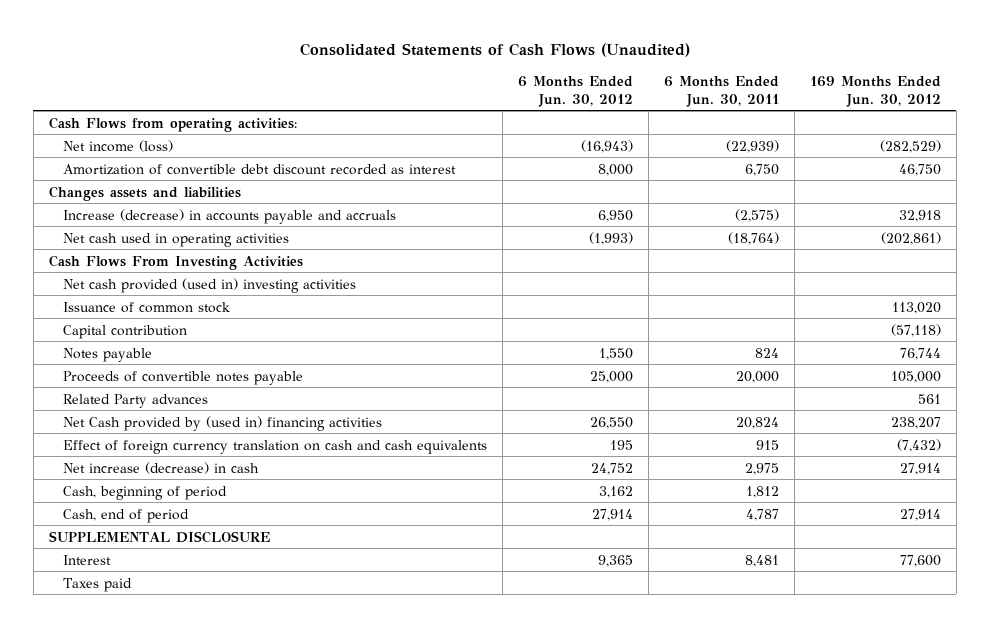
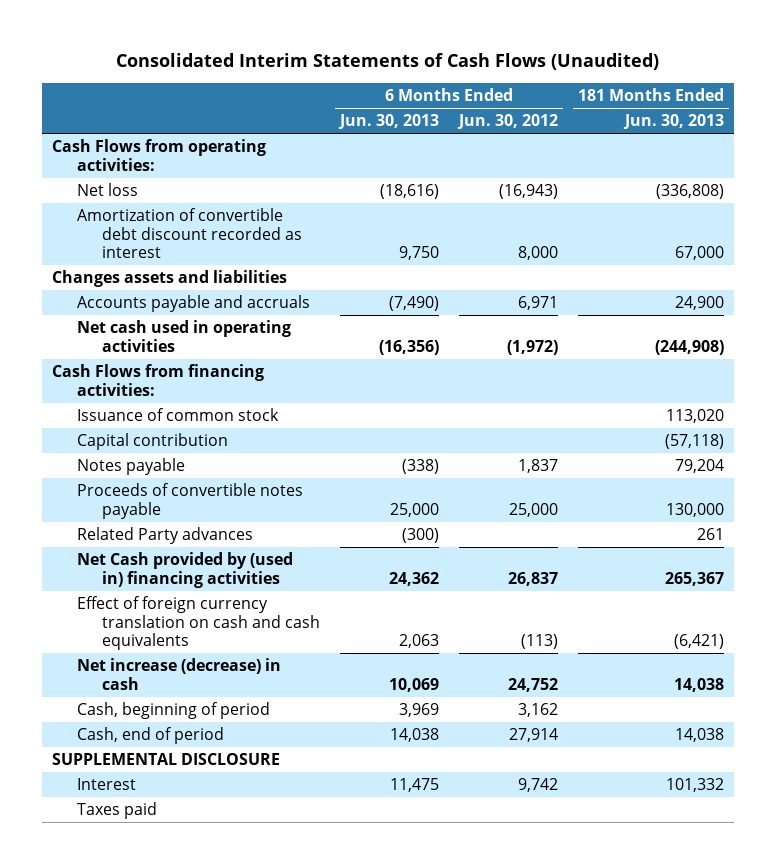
- Consolidated Statements of Cash Flows (Unaudited)
+ Consolidated Interim Statements of Cash Flows (Unaudited)
- | 6 Months Ended Jun. 30, 2012 | 6 Months Ended Jun. 30, 2011 | 169 Months Ended Jun. 30, 2012
+ | 6 Months Ended Jun. 30, 2013 | 6 Months Ended Jun. 30, 2012 | 181 Months Ended Jun. 30, 2013
- Net income (loss) | (16,943) | (22,939) | (282,529)
+ Net loss | (18,616) | (16,943) | (336,808)
- Increase (decrease) in accounts payable and accruals | 6,950 | (2,575) | 32,918
- Net cash used in operating activities | (1,993) | (18,764) | (202,861)
- Cash Flows From Investing Activities
- Net cash provided (used in) investing activities
+ Accounts payable and accruals | (7,490) | 6,971 | 24,900
+ Net cash used in operating activities | (16,356) | (1,972) | (244,908)
+ Cash Flows from financing activities:
- Notes payable | 1,550 | 824 | 76,744
+ Notes payable | (338) | 1,837 | 79,204
- Net Cash provided by (used in) financing activities | 26,550 | 20,824 | 238,207
- Effect of foreign currency translation on cash and cash equivalents | 195 | 915 | (7,432)
+ Net Cash provided by (used in) financing activities | 24,362 | 26,837 | 265,367
+ Effect of foreign currency translation on cash and cash equivalents | 2,063 | (113) | (6,421)
- Interest | 9,365 | 8,481 | 77,600
+ Interest | 11,475 | 9,742 | 101,332

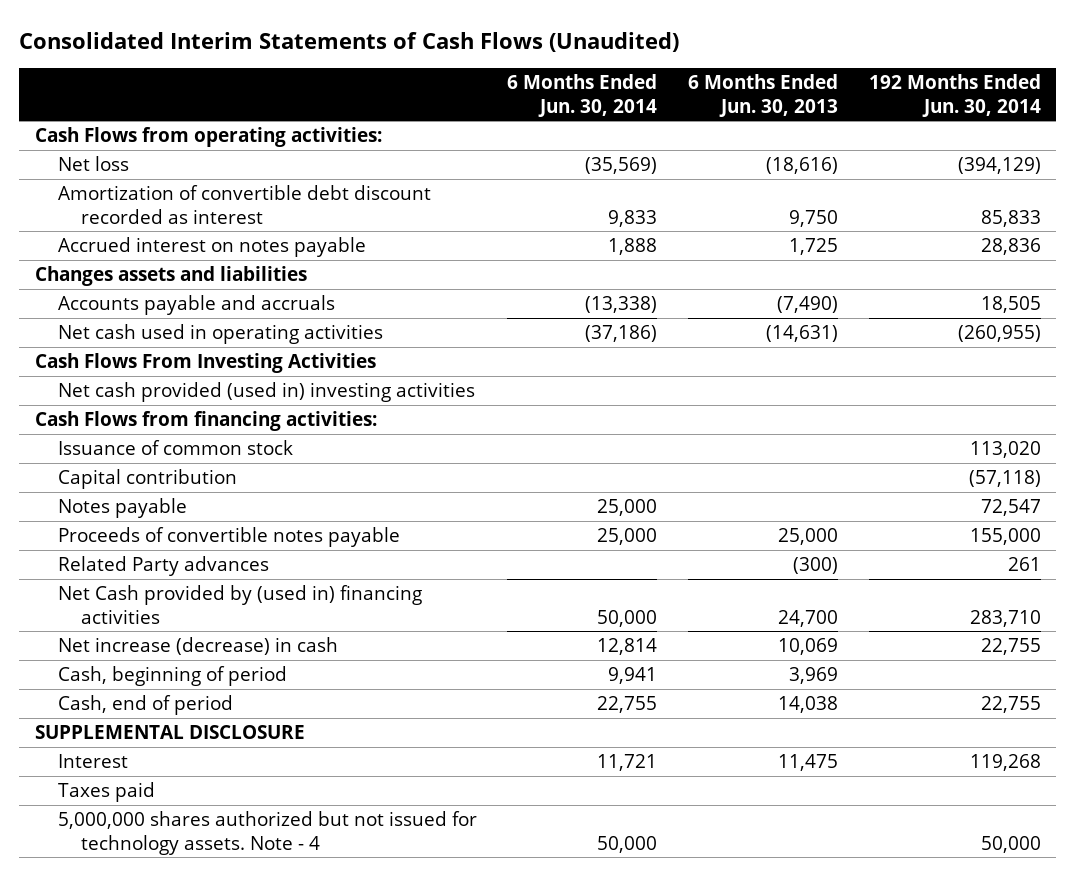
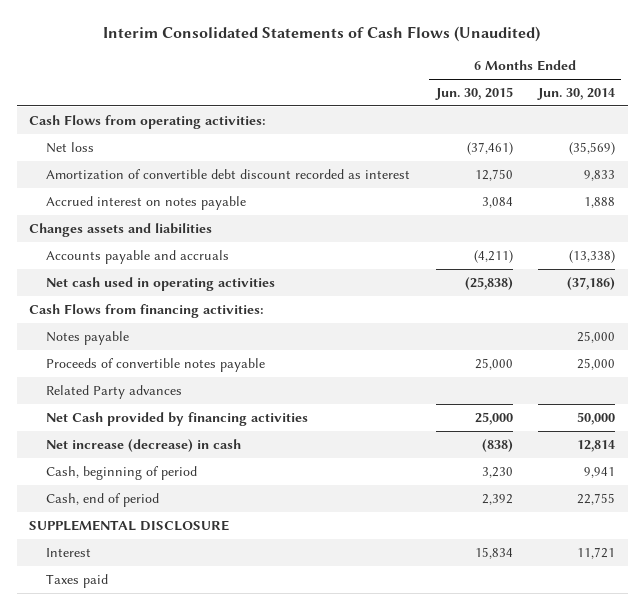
- Consolidated Interim Statements of Cash Flows (Unaudited)
+ Interim Consolidated Statements of Cash Flows (Unaudited)
- | 6 Months Ended Jun. 30, 2014 | 6 Months Ended Jun. 30, 2013 | 192 Months Ended Jun. 30, 2014
+ | 6 Months Ended Jun. 30, 2015 | 6 Months Ended Jun. 30, 2014
- Cash Flows From Investing Activities
- Net cash provided (used in) investing activities
- Issuance of common stock | | | 113,020
- Capital contribution | | | (57,118)
- Net Cash provided by (used in) financing activities | 50,000 | 24,700 | 283,710
+ Net Cash provided by financing activities | 25,000 | 50,000
- 5,000,000 shares authorized but not issued for technology assets. Note - 4 | 50,000 | | 50,000

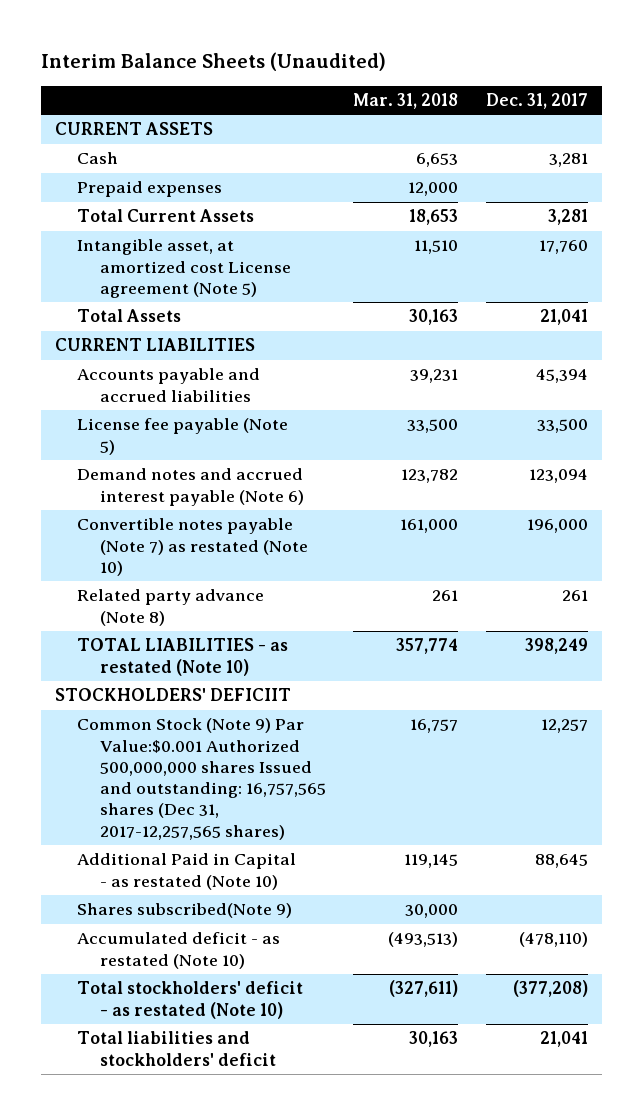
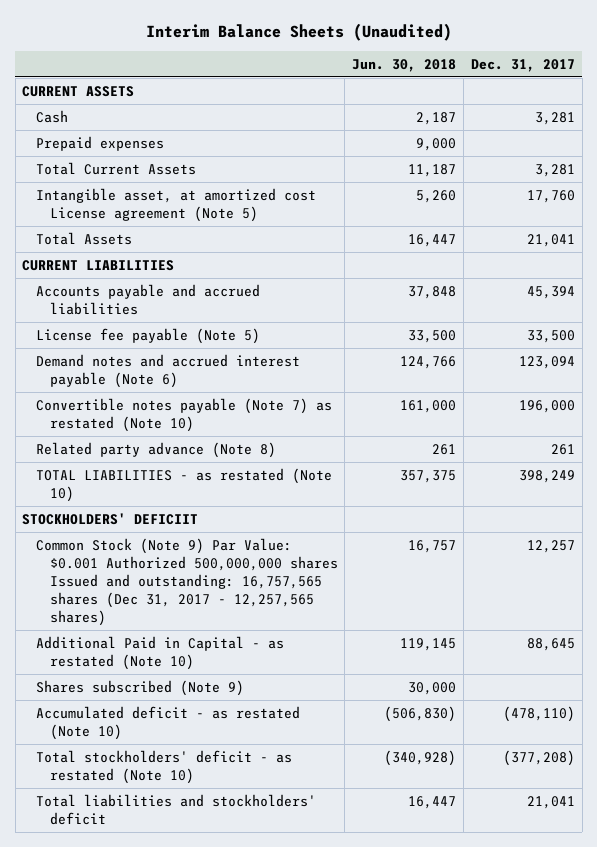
- | Mar. 31, 2018 | Dec. 31, 2017
+ | Jun. 30, 2018 | Dec. 31, 2017
- Common Stock (Note 9) Par Value:$0.001 Authorized 500,000,000 shares Issued and outstanding: 16,757,565 shares (Dec 31, 2017-12,257,565 shares) | 16,757 | 12,257
+ Common Stock (Note 9) Par Value: $0.001 Authorized 500,000,000 shares Issued and outstanding: 16,757,565 shares (Dec 31, 2017 - 12,257,565 shares) | 16,757 | 12,257
- Shares subscribed(Note 9) | 30,000 |
+ Shares subscribed (Note 9) | 30,000 |

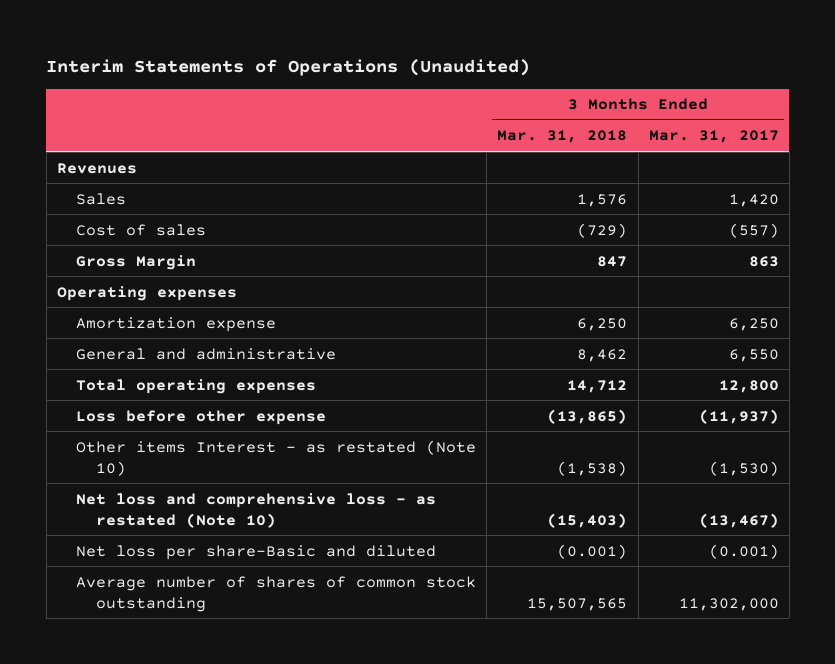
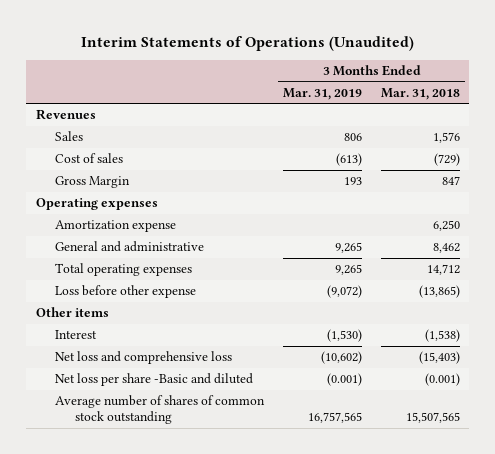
- | 3 Months Ended Mar. 31, 2018 | 3 Months Ended Mar. 31, 2017
+ | 3 Months Ended Mar. 31, 2019 | 3 Months Ended Mar. 31, 2018
- Other items Interest - as restated (Note 10) | (1,538) | (1,530)
- Net loss and comprehensive loss - as restated (Note 10) | (15,403) | (13,467)
- Net loss per share-Basic and diluted | (0.001) | (0.001)
+ Other items
+ Interest | (1,530) | (1,538)
+ Net loss and comprehensive loss | (10,602) | (15,403)
+ Net loss per share -Basic and diluted | (0.001) | (0.001)

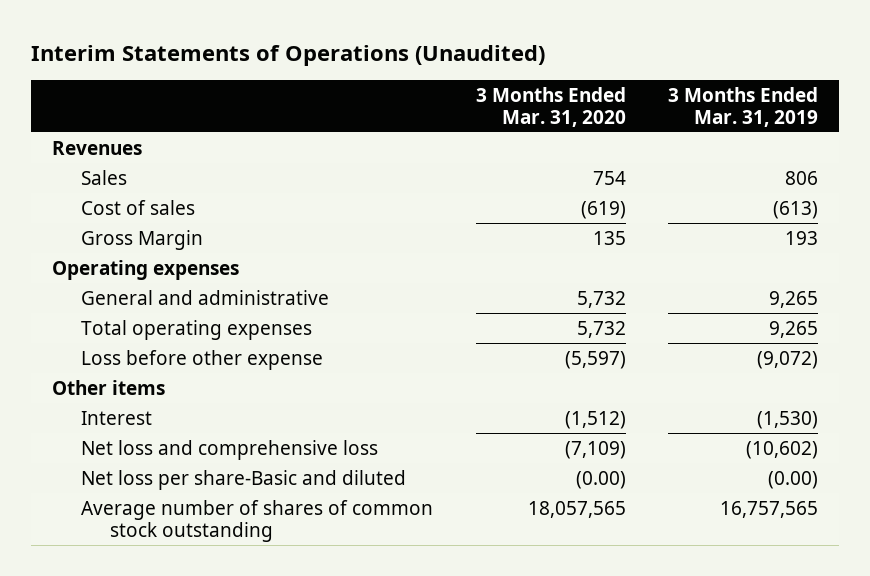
- | 3 Months Ended Mar. 31, 2019 | 3 Months Ended Mar. 31, 2018
+ | 3 Months Ended Mar. 31, 2020 | 3 Months Ended Mar. 31, 2019
- Amortization expense | | 6,250
- Net loss per share -Basic and diluted | (0.001) | (0.001)
+ Net loss per share-Basic and diluted | (0.00) | (0.00)

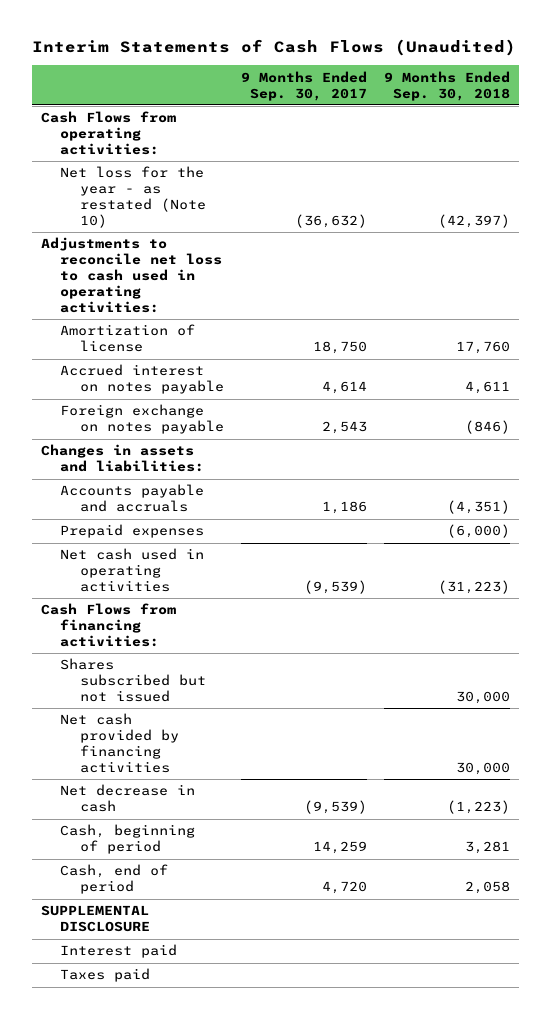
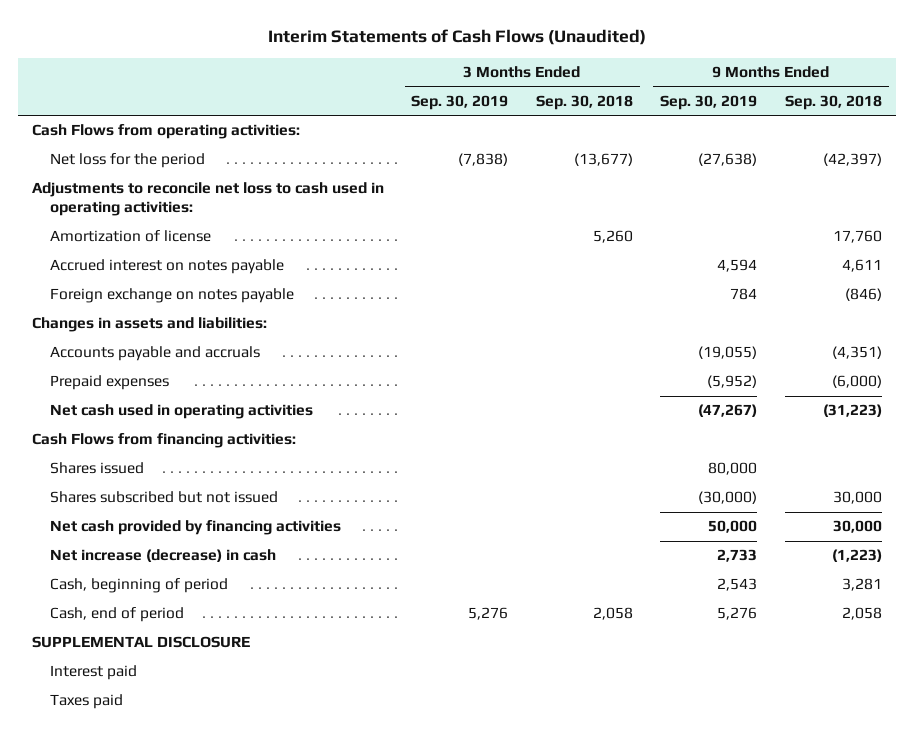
- | 9 Months Ended Sep. 30, 2017 | 9 Months Ended Sep. 30, 2018
+ | 3 Months Ended Sep. 30, 2019 | 3 Months Ended Sep. 30, 2018 | 9 Months Ended Sep. 30, 2019 | 9 Months Ended Sep. 30, 2018
- Net loss for the year - as restated (Note 10) | (36,632) | (42,397)
+ Net loss for the period | (7,838) | (13,677) | (27,638) | (42,397)
+ Shares issued | | | 80,000 |
- Net decrease in cash | (9,539) | (1,223)
+ Net increase (decrease) in cash | | | 2,733 | (1,223)

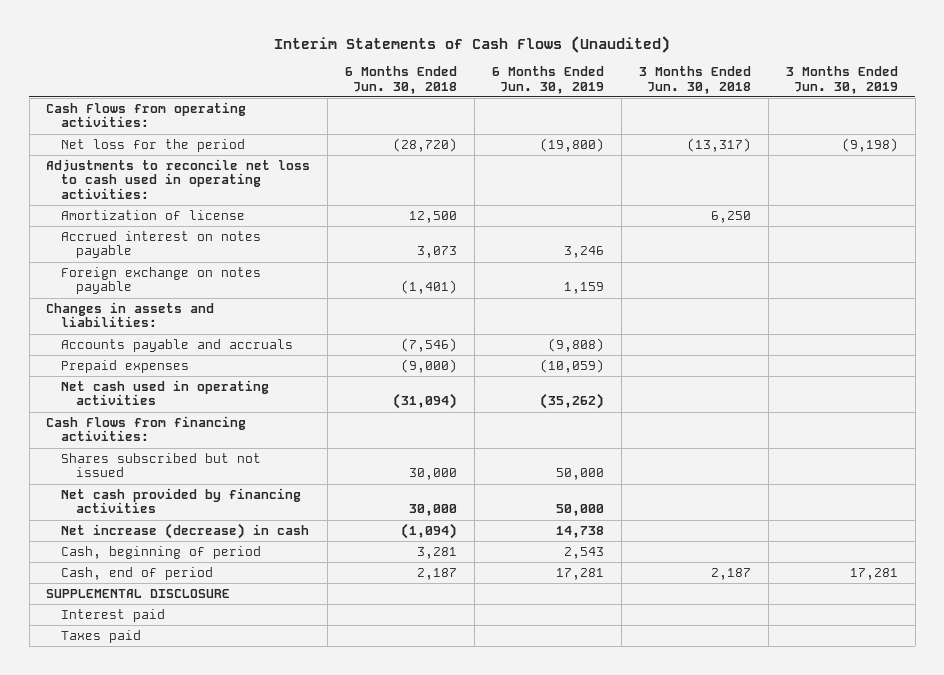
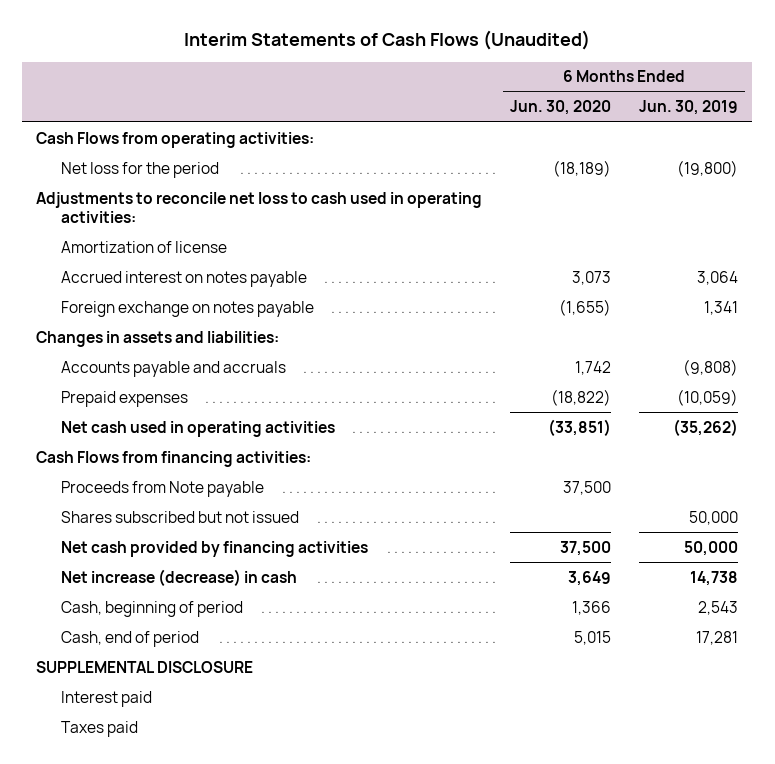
- | 6 Months Ended Jun. 30, 2018 | 6 Months Ended Jun. 30, 2019 | 3 Months Ended Jun. 30, 2018 | 3 Months Ended Jun. 30, 2019
+ | 6 Months Ended Jun. 30, 2020 | 6 Months Ended Jun. 30, 2019
- Accrued interest on notes payable | 3,073 | 3,246 | |
- Foreign exchange on notes payable | (1,401) | 1,159 | |
+ Accrued interest on notes payable | 3,073 | 3,064
+ Foreign exchange on notes payable | (1,655) | 1,341
+ Proceeds from Note payable | 37,500 |

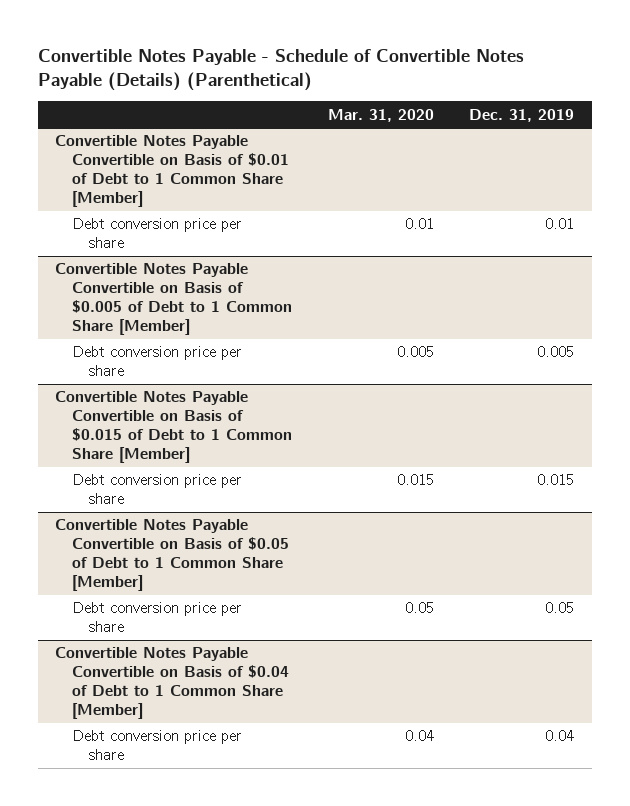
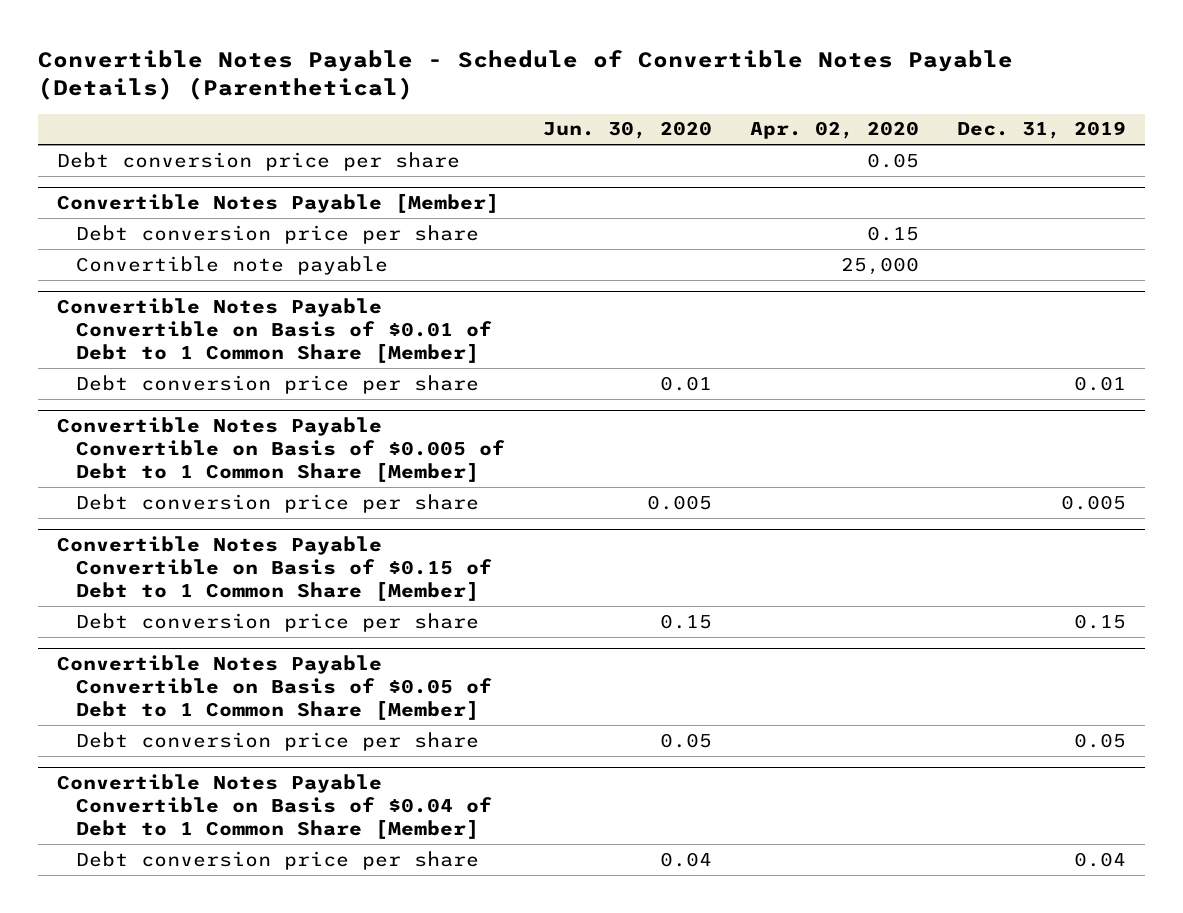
- | Mar. 31, 2020 | Dec. 31, 2019
+ | Jun. 30, 2020 | Apr. 02, 2020 | Dec. 31, 2019
+ Debt conversion price per share | | 0.05 |
+ Convertible Notes Payable [Member]
+ Debt conversion price per share | | 0.15 |
+ Convertible note payable | | 25,000 |
- Convertible Notes Payable Convertible on Basis of $0.015 of Debt to 1 Common Share [Member]
- Debt conversion price per share | 0.015 | 0.015
+ Convertible Notes Payable Convertible on Basis of $0.15 of Debt to 1 Common Share [Member]
+ Debt conversion price per share | 0.15 | | 0.15

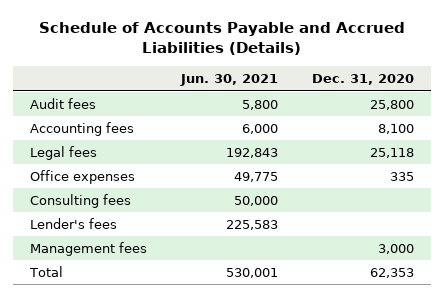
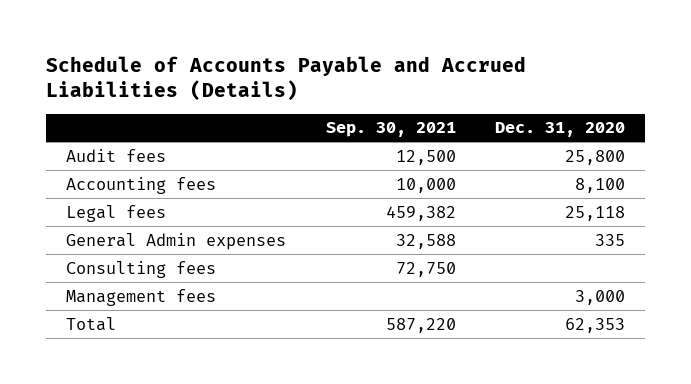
- | Jun. 30, 2021 | Dec. 31, 2020
+ | Sep. 30, 2021 | Dec. 31, 2020
- Office expenses | 49,775 | 335
+ General Admin expenses | 32,588 | 335
- Lender's fees | 225,583 |

